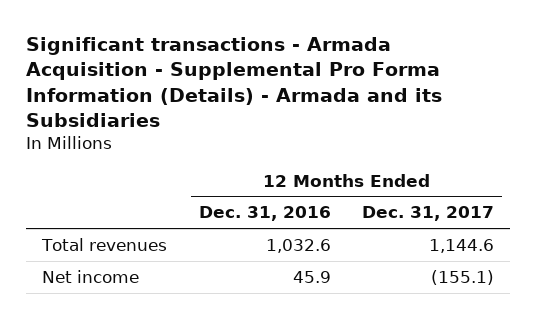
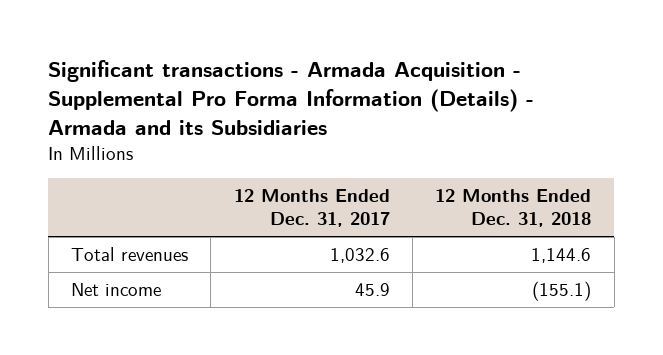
- | 12 Months Ended Dec. 31, 2016 | 12 Months Ended Dec. 31, 2017
+ | 12 Months Ended Dec. 31, 2017 | 12 Months Ended Dec. 31, 2018
- Total revenues | 1,032.6 | 1,144.6
- Net income | 45.9 | (155.1)
+ Total revenues | 1,032.6 | 1,144.6
+ Net income | 45.9 | (155.1)

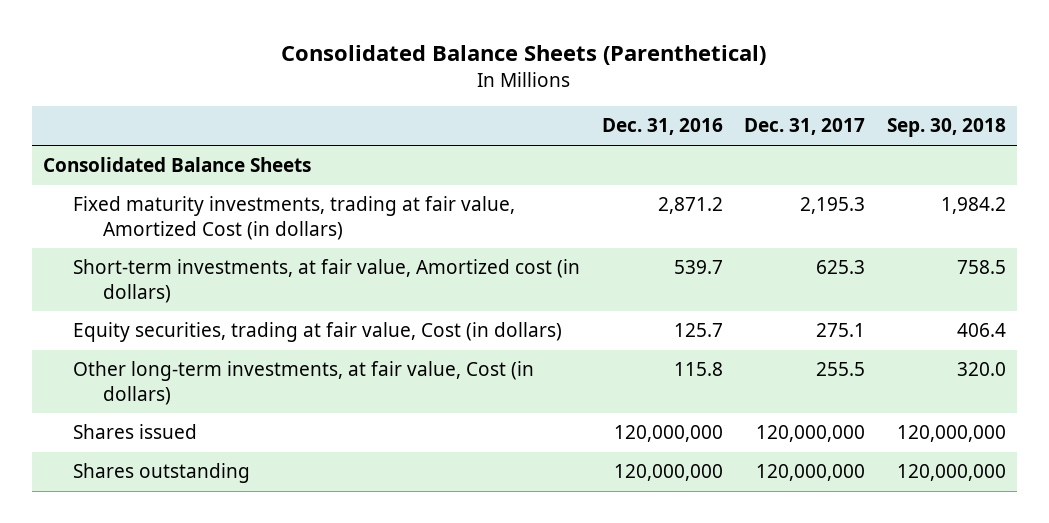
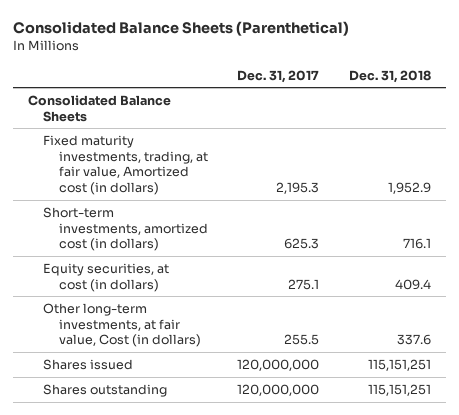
- | Dec. 31, 2016 | Dec. 31, 2017 | Sep. 30, 2018
+ | Dec. 31, 2017 | Dec. 31, 2018
- Fixed maturity investments, trading at fair value, Amortized Cost (in dollars) | 2,871.2 | 2,195.3 | 1,984.2
- Short-term investments, at fair value, Amortized cost (in dollars) | 539.7 | 625.3 | 758.5
- Equity securities, trading at fair value, Cost (in dollars) | 125.7 | 275.1 | 406.4
+ Fixed maturity investments, trading, at fair value, Amortized cost (in dollars) | 2,195.3 | 1,952.9
+ Short-term investments, amortized cost (in dollars) | 625.3 | 716.1
+ Equity securities, at cost (in dollars) | 275.1 | 409.4

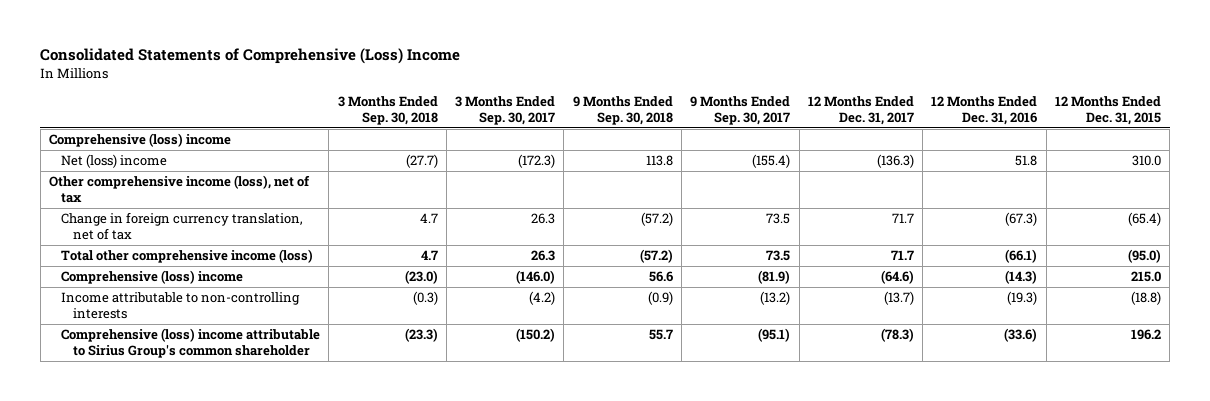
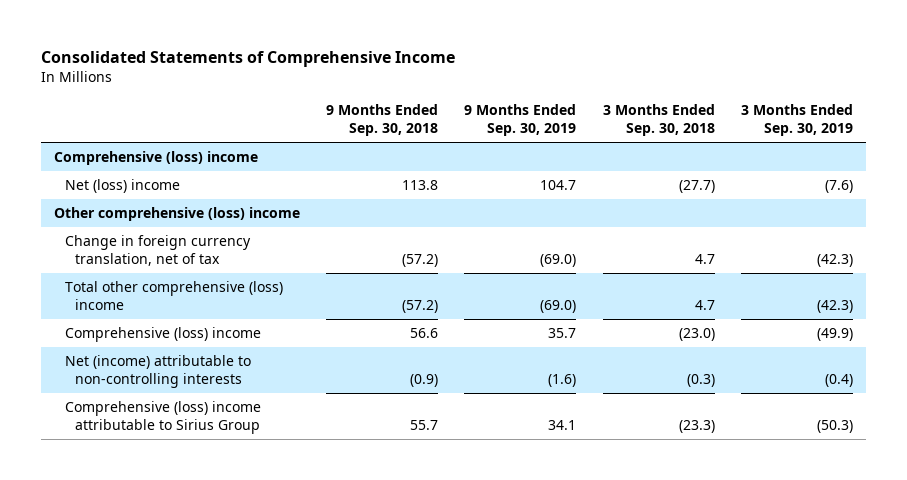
- Consolidated Statements of Comprehensive (Loss) Income
+ Consolidated Statements of Comprehensive Income
- | 3 Months Ended Sep. 30, 2018 | 3 Months Ended Sep. 30, 2017 | 9 Months Ended Sep. 30, 2018 | 9 Months Ended Sep. 30, 2017 | 12 Months Ended Dec. 31, 2017 | 12 Months Ended Dec. 31, 2016 | 12 Months Ended Dec. 31, 2015
+ | 9 Months Ended Sep. 30, 2018 | 9 Months Ended Sep. 30, 2019 | 3 Months Ended Sep. 30, 2018 | 3 Months Ended Sep. 30, 2019
- Other comprehensive income (loss), net of tax
+ Other comprehensive (loss) income
- Total other comprehensive income (loss) | 4.7 | 26.3 | (57.2) | 73.5 | 71.7 | (66.1) | (95.0)
+ Total other comprehensive (loss) income | (57.2) | (69.0) | 4.7 | (42.3)
- Income attributable to non-controlling interests | (0.3) | (4.2) | (0.9) | (13.2) | (13.7) | (19.3) | (18.8)
- Comprehensive (loss) income attributable to Sirius Group's common shareholder | (23.3) | (150.2) | 55.7 | (95.1) | (78.3) | (33.6) | 196.2
+ Net (income) attributable to non-controlling interests | (0.9) | (1.6) | (0.3) | (0.4)
+ Comprehensive (loss) income attributable to Sirius Group | 55.7 | 34.1 | (23.3) | (50.3)

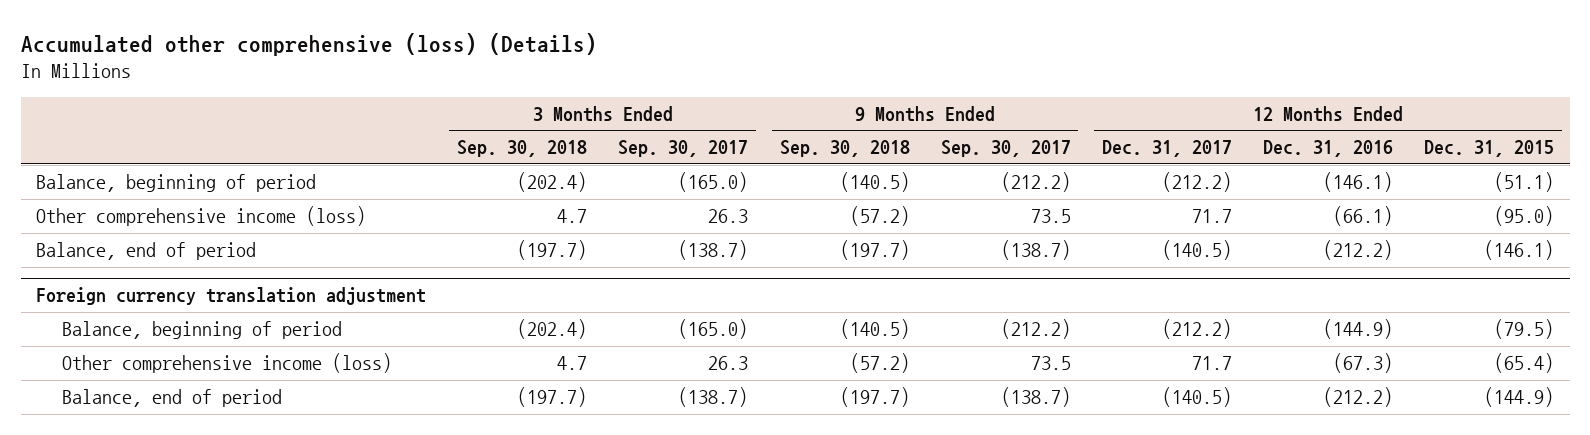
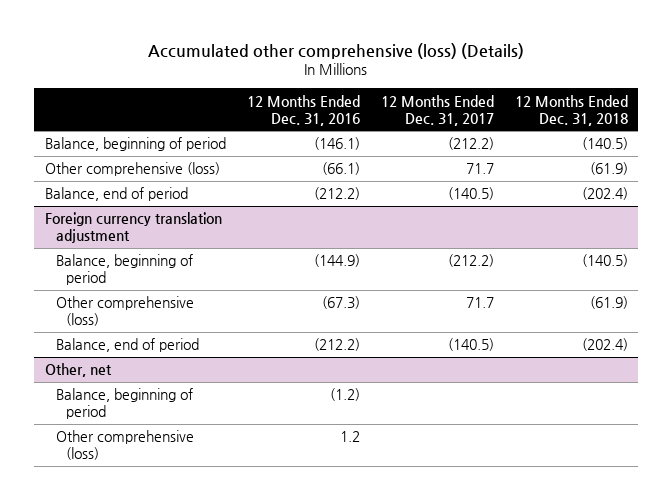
- | 3 Months Ended Sep. 30, 2018 | 3 Months Ended Sep. 30, 2017 | 9 Months Ended Sep. 30, 2018 | 9 Months Ended Sep. 30, 2017 | 12 Months Ended Dec. 31, 2017 | 12 Months Ended Dec. 31, 2016 | 12 Months Ended Dec. 31, 2015
+ | 12 Months Ended Dec. 31, 2016 | 12 Months Ended Dec. 31, 2017 | 12 Months Ended Dec. 31, 2018
- Other comprehensive income (loss) | 4.7 | 26.3 | (57.2) | 73.5 | 71.7 | (66.1) | (95.0)
+ Other comprehensive (loss) | (66.1) | 71.7 | (61.9)
@ Foreign currency translation adjustment
- Other comprehensive income (loss) | 4.7 | 26.3 | (57.2) | 73.5 | 71.7 | (67.3) | (65.4)
+ Other comprehensive (loss) | (67.3) | 71.7 | (61.9)
+ Other, net
+ Balance, beginning of period | (1.2) | |
+ Other comprehensive (loss) | 1.2 | |

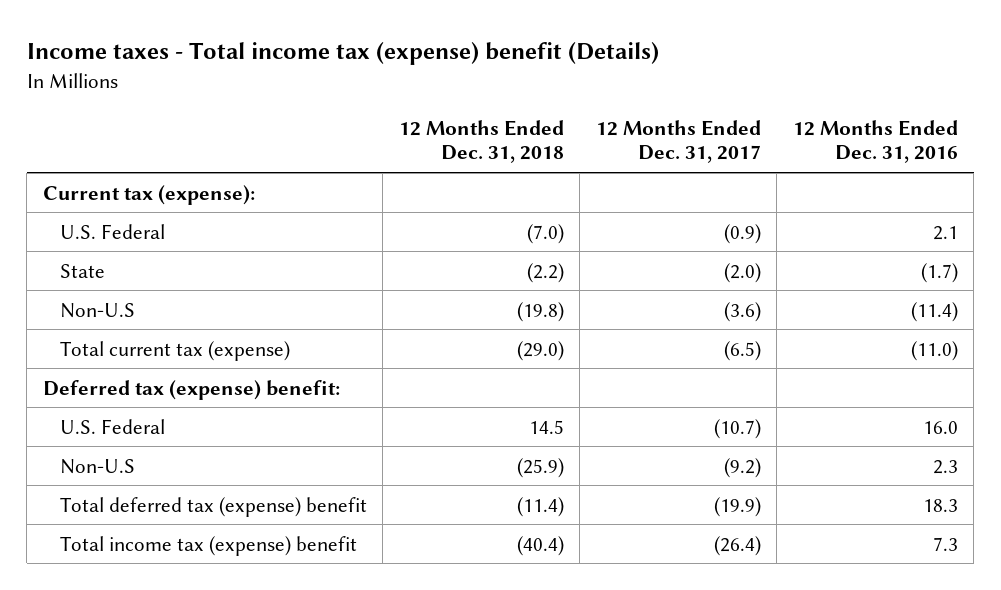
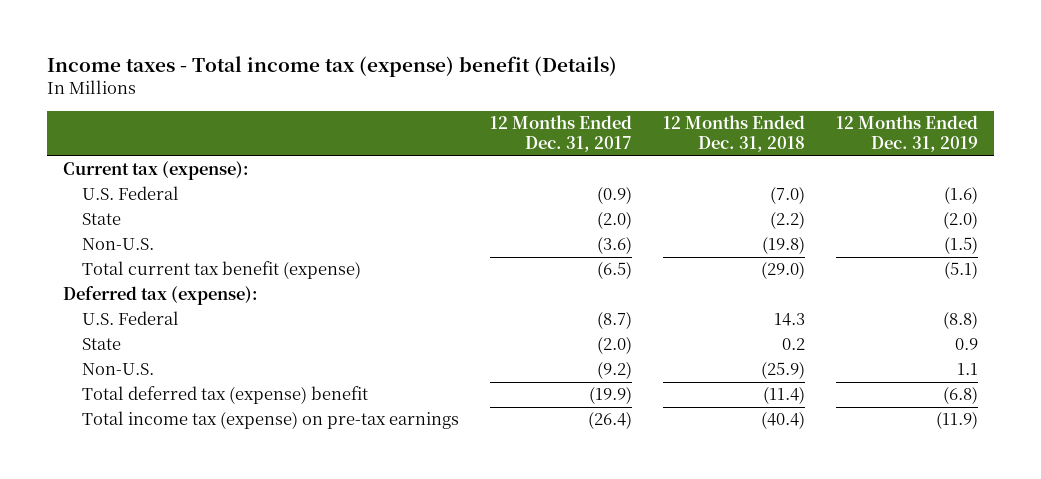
- | 12 Months Ended Dec. 31, 2018 | 12 Months Ended Dec. 31, 2017 | 12 Months Ended Dec. 31, 2016
+ | 12 Months Ended Dec. 31, 2017 | 12 Months Ended Dec. 31, 2018 | 12 Months Ended Dec. 31, 2019
- Non-U.S | (19.8) | (3.6) | (11.4)
- Total current tax (expense) | (29.0) | (6.5) | (11.0)
- Deferred tax (expense) benefit:
- U.S. Federal | 14.5 | (10.7) | 16.0
- Non-U.S | (25.9) | (9.2) | 2.3
+ Non-U.S. | (3.6) | (19.8) | (1.5)
+ Total current tax benefit (expense) | (6.5) | (29.0) | (5.1)
+ Deferred tax (expense):
+ U.S. Federal | (8.7) | 14.3 | (8.8)
+ State | (2.0) | 0.2 | 0.9
+ Non-U.S. | (9.2) | (25.9) | 1.1
- Total income tax (expense) benefit | (40.4) | (26.4) | 7.3
+ Total income tax (expense) on pre-tax earnings | (26.4) | (40.4) | (11.9)

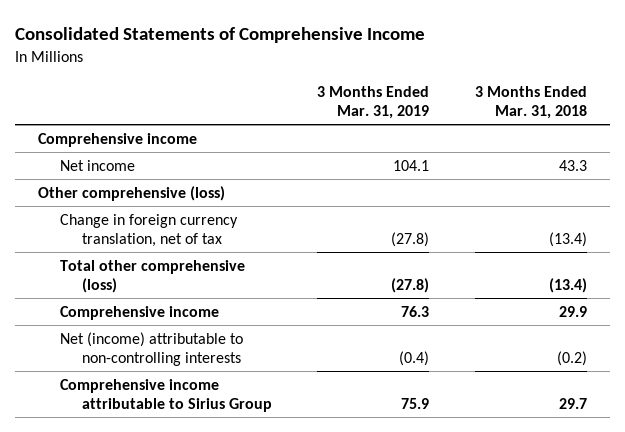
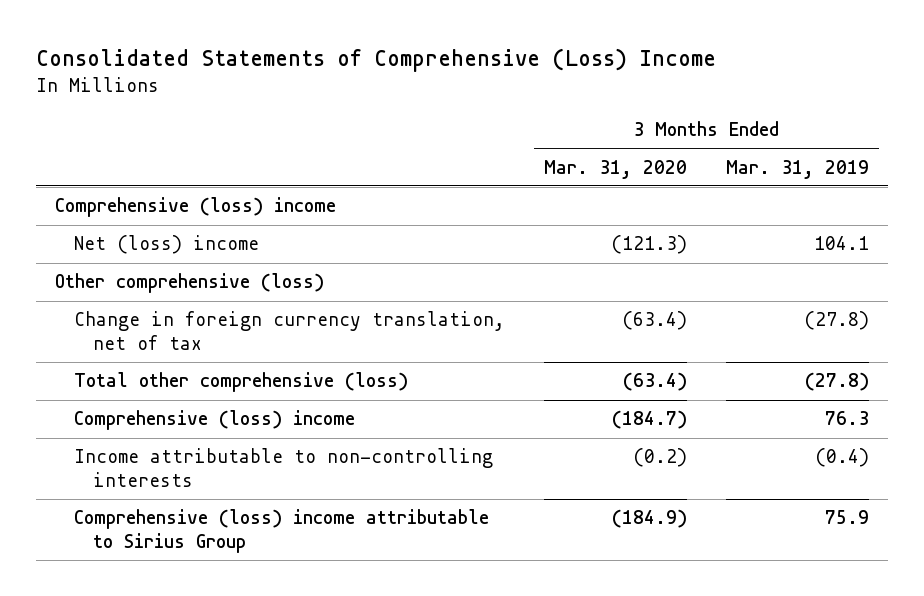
- Consolidated Statements of Comprehensive Income
+ Consolidated Statements of Comprehensive (Loss) Income
- | 3 Months Ended Mar. 31, 2019 | 3 Months Ended Mar. 31, 2018
+ | 3 Months Ended Mar. 31, 2020 | 3 Months Ended Mar. 31, 2019
- Comprehensive income
- Net income | 104.1 | 43.3
+ Comprehensive (loss) income
+ Net (loss) income | (121.3) | 104.1
- Comprehensive income | 76.3 | 29.9
- Net (income) attributable to non-controlling interests | (0.4) | (0.2)
- Comprehensive income attributable to Sirius Group | 75.9 | 29.7
+ Comprehensive (loss) income | (184.7) | 76.3
+ Income attributable to non-controlling interests | (0.2) | (0.4)
+ Comprehensive (loss) income attributable to Sirius Group | (184.9) | 75.9

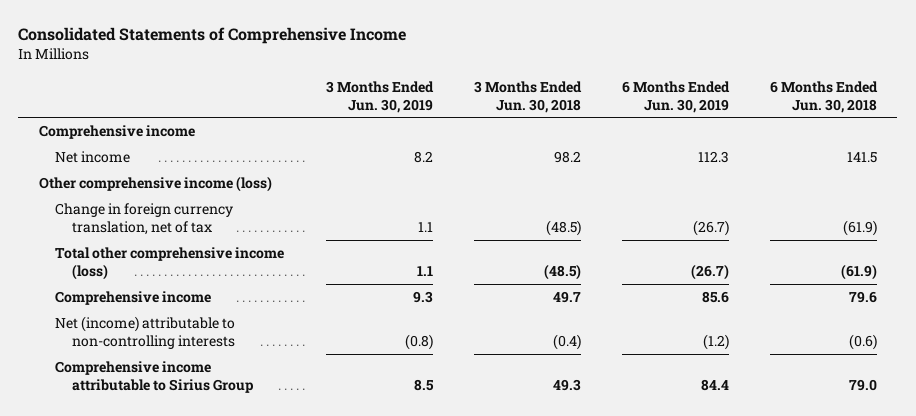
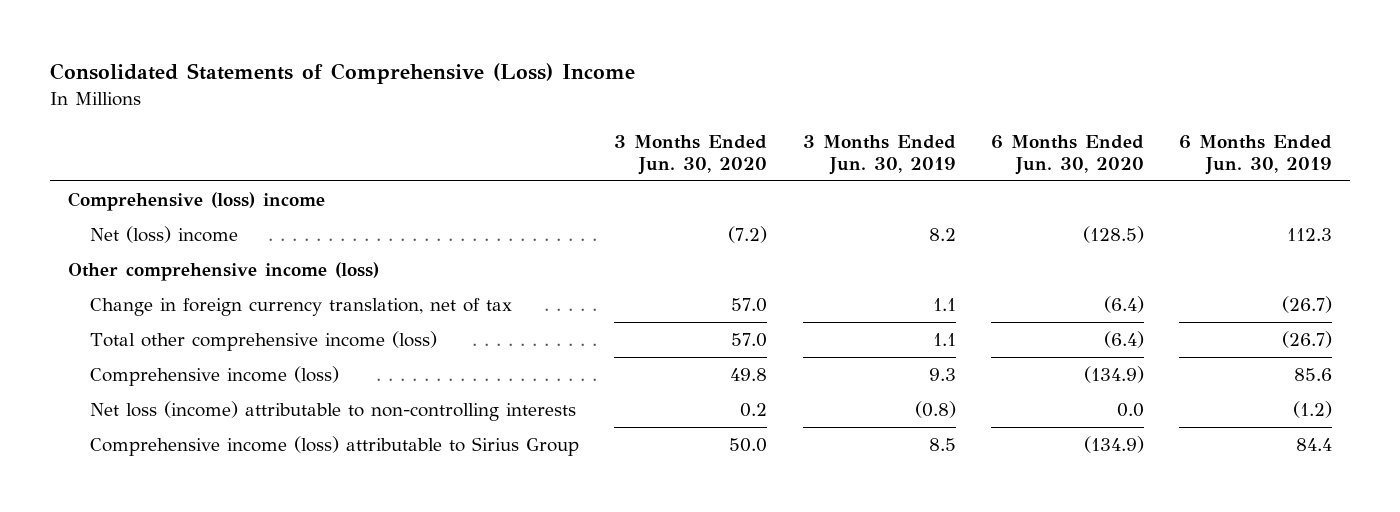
- Consolidated Statements of Comprehensive Income
+ Consolidated Statements of Comprehensive (Loss) Income
- | 3 Months Ended Jun. 30, 2019 | 3 Months Ended Jun. 30, 2018 | 6 Months Ended Jun. 30, 2019 | 6 Months Ended Jun. 30, 2018
+ | 3 Months Ended Jun. 30, 2020 | 3 Months Ended Jun. 30, 2019 | 6 Months Ended Jun. 30, 2020 | 6 Months Ended Jun. 30, 2019
- Comprehensive income
- Net income | 8.2 | 98.2 | 112.3 | 141.5
+ Comprehensive (loss) income
+ Net (loss) income | (7.2) | 8.2 | (128.5) | 112.3
- Comprehensive income | 9.3 | 49.7 | 85.6 | 79.6
- Net (income) attributable to non-controlling interests | (0.8) | (0.4) | (1.2) | (0.6)
- Comprehensive income attributable to Sirius Group | 8.5 | 49.3 | 84.4 | 79.0
+ Comprehensive income (loss) | 49.8 | 9.3 | (134.9) | 85.6
+ Net loss (income) attributable to non-controlling interests | 0.2 | (0.8) | 0.0 | (1.2)
+ Comprehensive income (loss) attributable to Sirius Group | 50.0 | 8.5 | (134.9) | 84.4

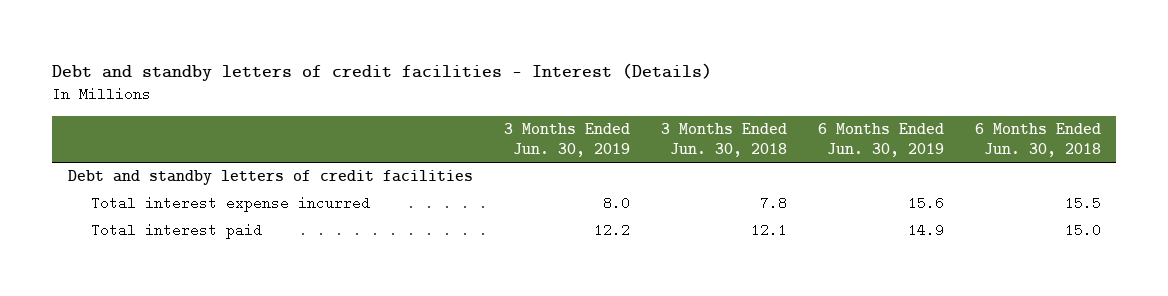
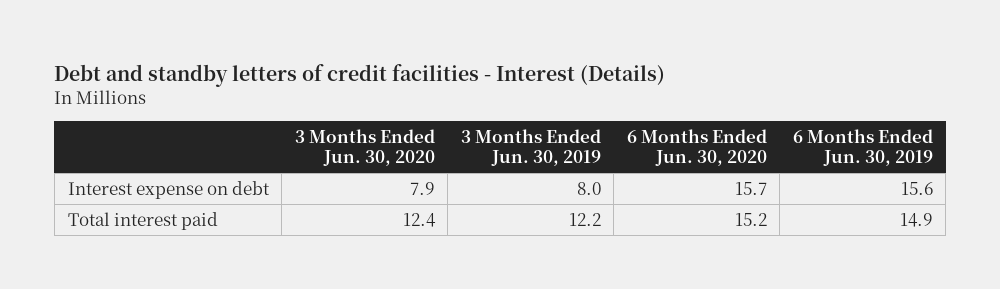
- | 3 Months Ended Jun. 30, 2019 | 3 Months Ended Jun. 30, 2018 | 6 Months Ended Jun. 30, 2019 | 6 Months Ended Jun. 30, 2018
+ | 3 Months Ended Jun. 30, 2020 | 3 Months Ended Jun. 30, 2019 | 6 Months Ended Jun. 30, 2020 | 6 Months Ended Jun. 30, 2019
- Debt and standby letters of credit facilities
- Total interest expense incurred | 8.0 | 7.8 | 15.6 | 15.5
+ Interest expense on debt | 7.9 | 8.0 | 15.7 | 15.6

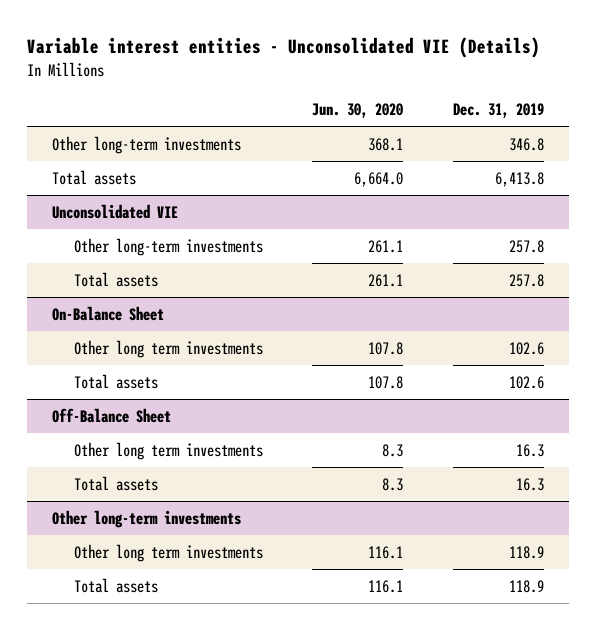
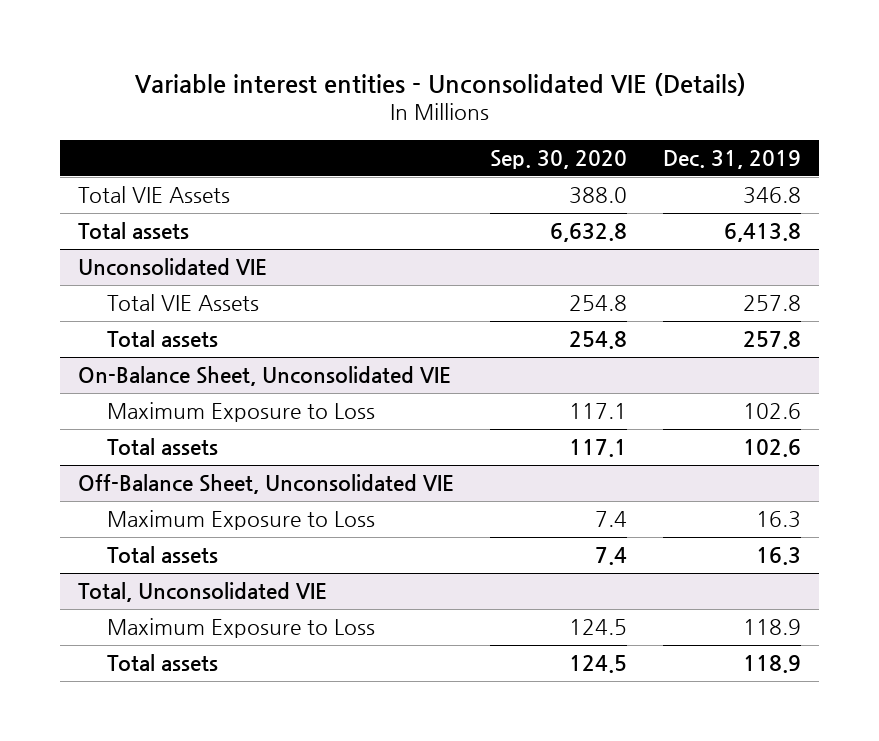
- | Jun. 30, 2020 | Dec. 31, 2019
+ | Sep. 30, 2020 | Dec. 31, 2019
- Other long-term investments | 368.1 | 346.8
+ Total VIE Assets | 388.0 | 346.8
@ Unconsolidated VIE
- Other long-term investments | 261.1 | 257.8
+ Total VIE Assets | 254.8 | 257.8
- On-Balance Sheet
- Other long term investments | 107.8 | 102.6
+ On-Balance Sheet, Unconsolidated VIE
+ Maximum Exposure to Loss | 117.1 | 102.6
- Off-Balance Sheet
- Other long term investments | 8.3 | 16.3
+ Off-Balance Sheet, Unconsolidated VIE
+ Maximum Exposure to Loss | 7.4 | 16.3
- Other long-term investments
- Other long term investments | 116.1 | 118.9
+ Total, Unconsolidated VIE
+ Maximum Exposure to Loss | 124.5 | 118.9

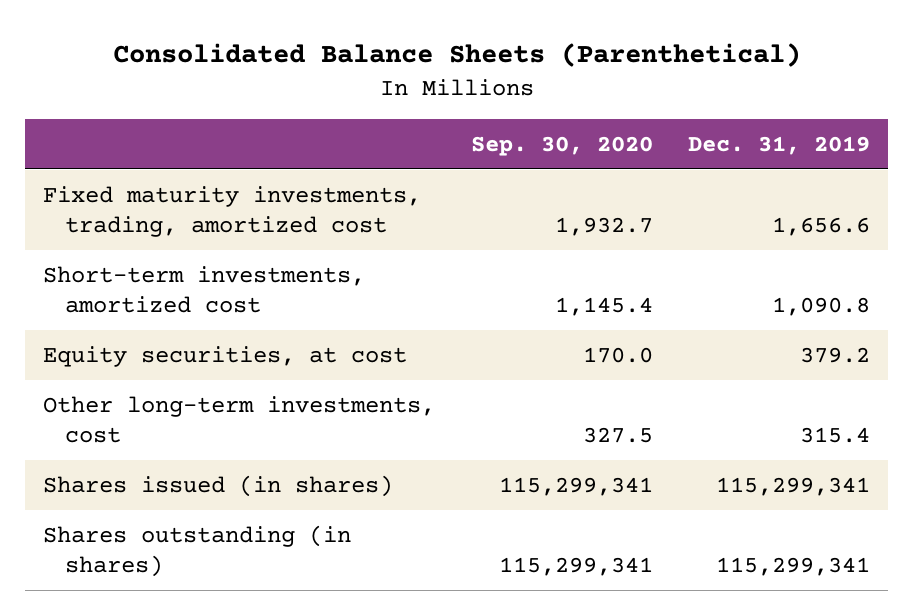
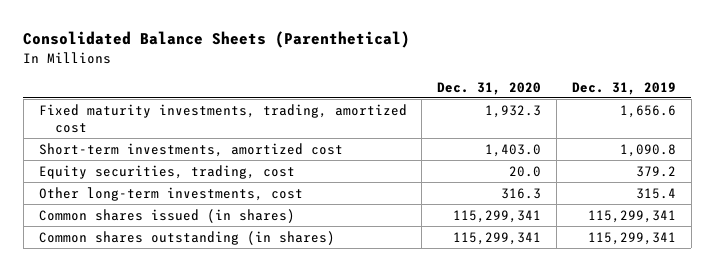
- | Sep. 30, 2020 | Dec. 31, 2019
+ | Dec. 31, 2020 | Dec. 31, 2019
- Equity securities, at cost | 170.0 | 379.2
+ Equity securities, trading, cost | 20.0 | 379.2
- Shares issued (in shares) | 115,299,341 | 115,299,341
- Shares outstanding (in shares) | 115,299,341 | 115,299,341
+ Common shares issued (in shares) | 115,299,341 | 115,299,341
+ Common shares outstanding (in shares) | 115,299,341 | 115,299,341

